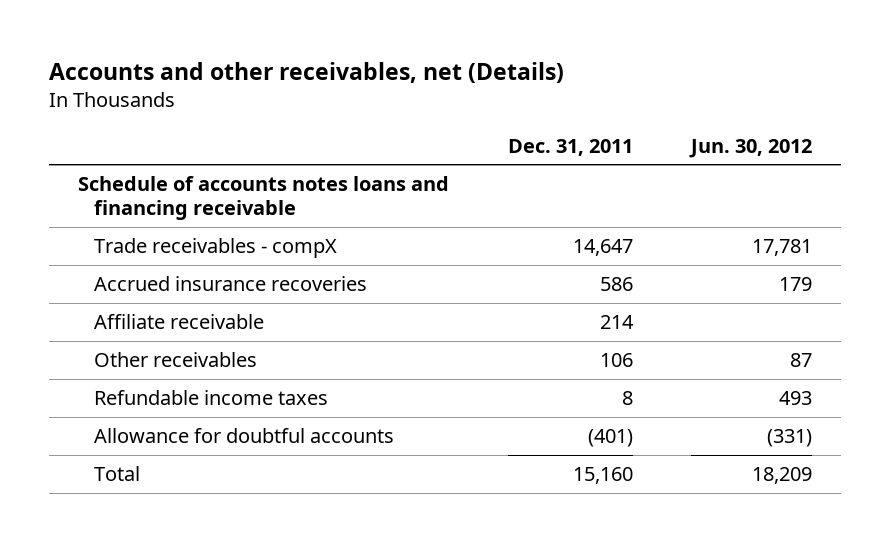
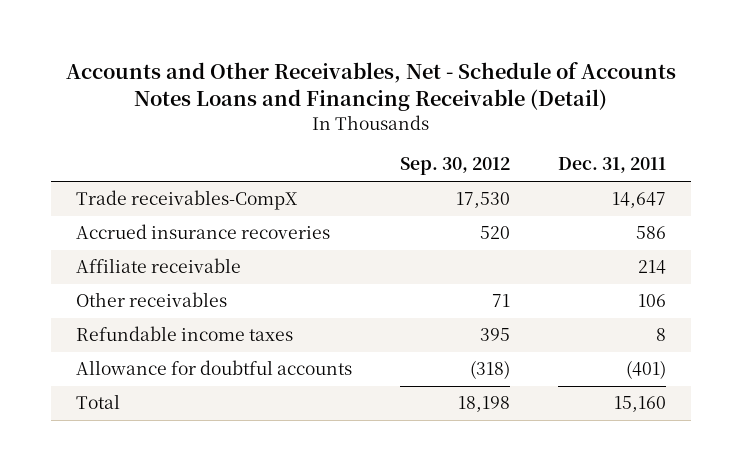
- Accounts and other receivables, net (Details)
+ Accounts and Other Receivables, Net - Schedule of Accounts Notes Loans and Financing Receivable (Detail)
- | Dec. 31, 2011 | Jun. 30, 2012
+ | Sep. 30, 2012 | Dec. 31, 2011
- Schedule of accounts notes loans and financing receivable
- Trade receivables - compX | 14,647 | 17,781
+ Trade receivables-CompX | 17,530 | 14,647

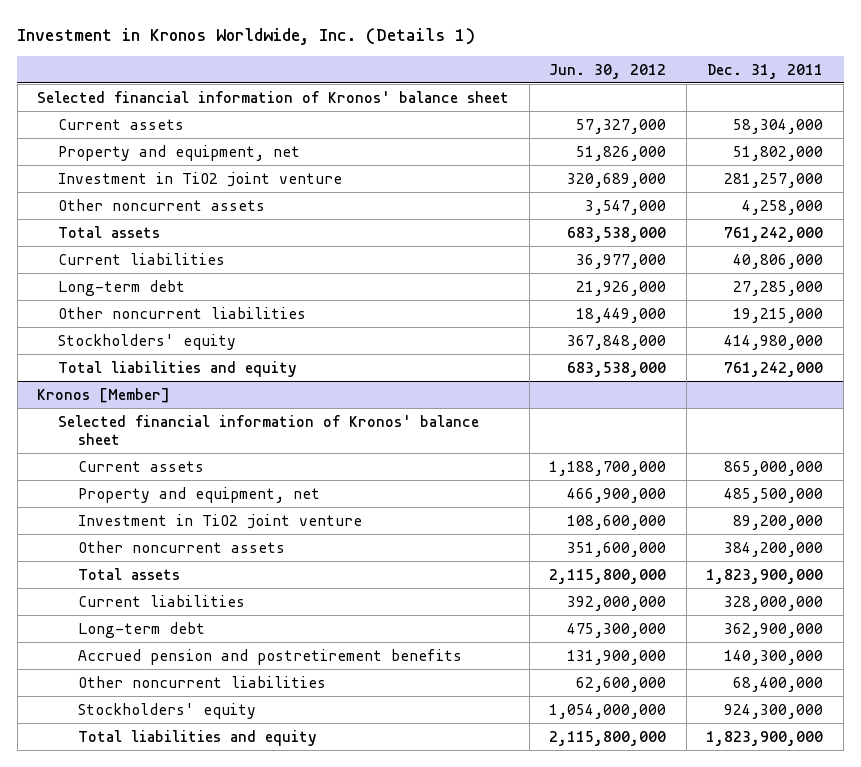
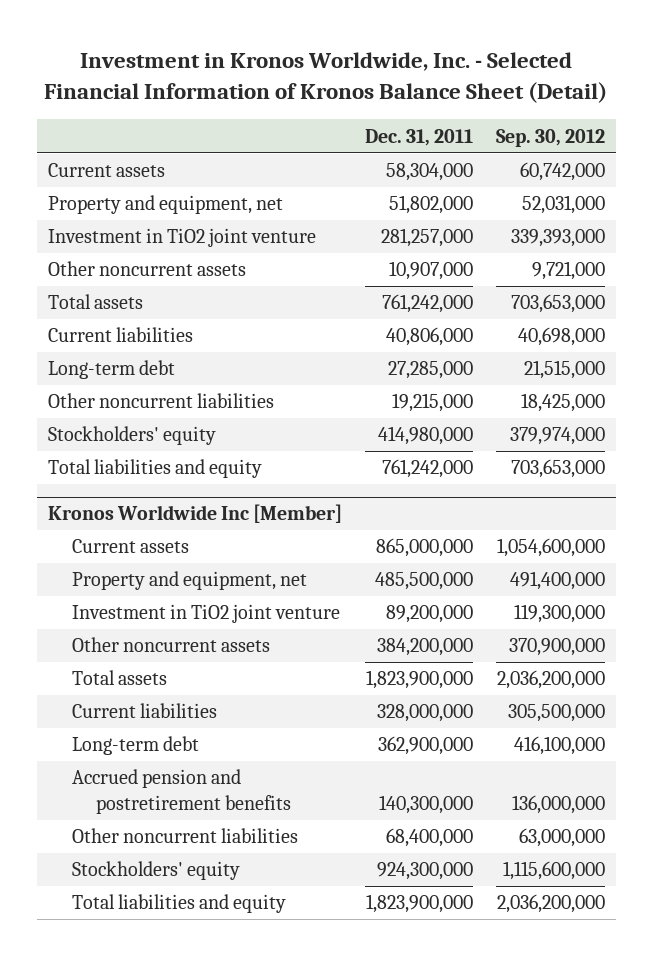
- Investment in Kronos Worldwide, Inc. (Details 1)
+ Investment in Kronos Worldwide, Inc. - Selected Financial Information of Kronos Balance Sheet (Detail)
- | Jun. 30, 2012 | Dec. 31, 2011
+ | Dec. 31, 2011 | Sep. 30, 2012
- Selected financial information of Kronos' balance sheet
- Other noncurrent assets | 3,547,000 | 4,258,000
+ Other noncurrent assets | 10,907,000 | 9,721,000
- Kronos [Member]
- Selected financial information of Kronos' balance sheet
+ Kronos Worldwide Inc [Member]

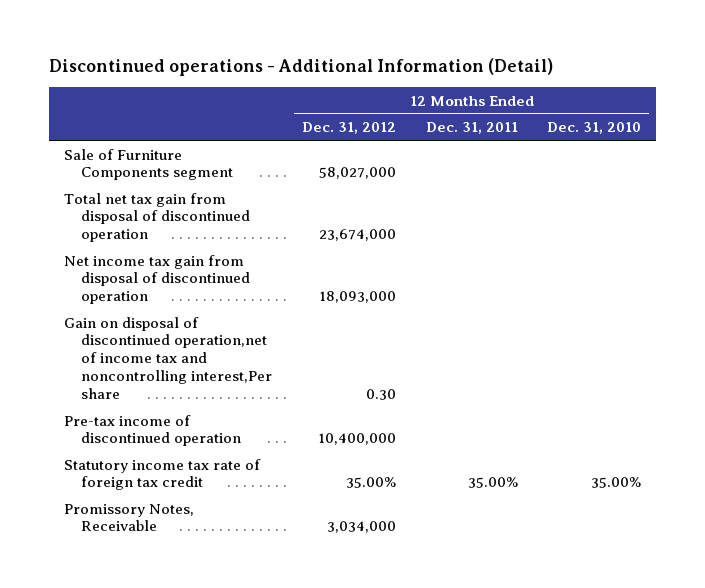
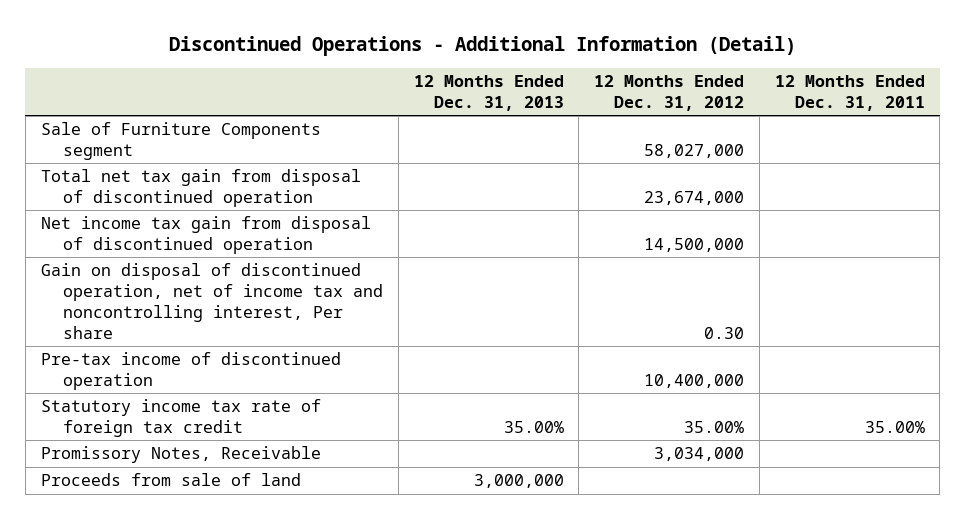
- Discontinued operations - Additional Information (Detail)
+ Discontinued Operations - Additional Information (Detail)
- | 12 Months Ended Dec. 31, 2012 | 12 Months Ended Dec. 31, 2011 | 12 Months Ended Dec. 31, 2010
+ | 12 Months Ended Dec. 31, 2013 | 12 Months Ended Dec. 31, 2012 | 12 Months Ended Dec. 31, 2011
- Net income tax gain from disposal of discontinued operation | 18,093,000 | |
- Gain on disposal of discontinued operation,net of income tax and noncontrolling interest,Per share | 0.30 | |
+ Net income tax gain from disposal of discontinued operation | | 14,500,000 |
+ Gain on disposal of discontinued operation, net of income tax and noncontrolling interest, Per share | | 0.30 |
+ Proceeds from sale of land | 3,000,000 | |

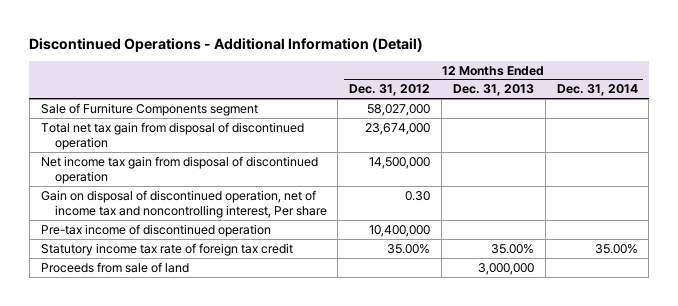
- | 12 Months Ended Dec. 31, 2013 | 12 Months Ended Dec. 31, 2012 | 12 Months Ended Dec. 31, 2011
+ | 12 Months Ended Dec. 31, 2012 | 12 Months Ended Dec. 31, 2013 | 12 Months Ended Dec. 31, 2014
- Promissory Notes, Receivable | | 3,034,000 |

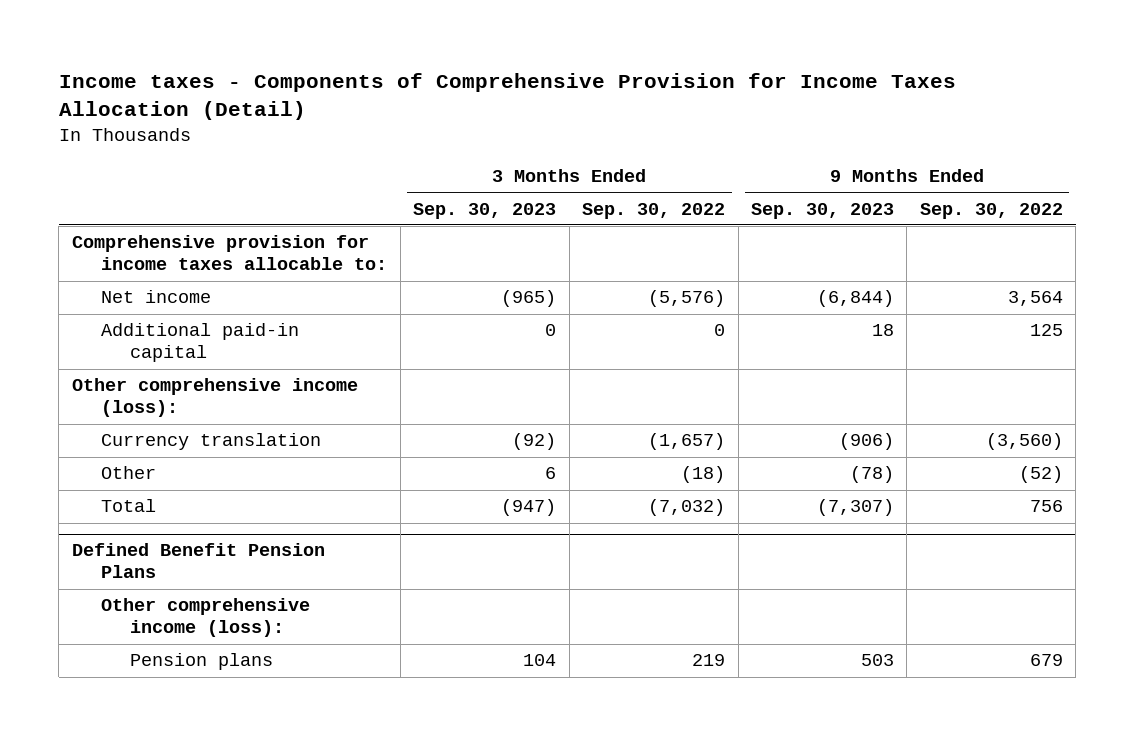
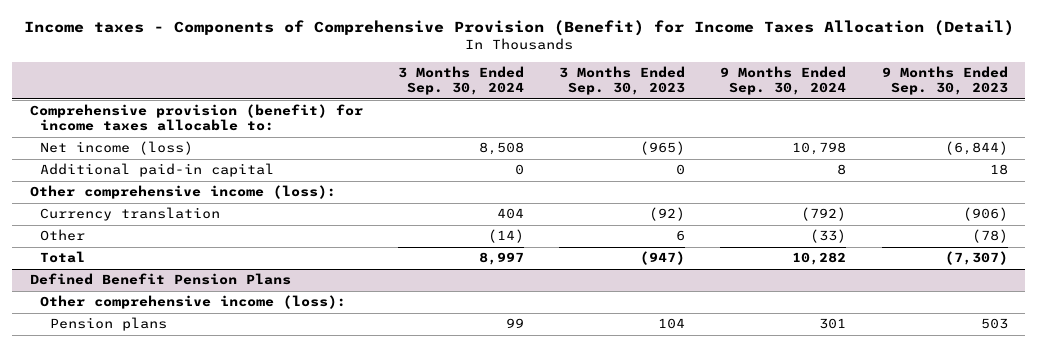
- Income taxes - Components of Comprehensive Provision for Income Taxes Allocation (Detail)
+ Income taxes - Components of Comprehensive Provision (Benefit) for Income Taxes Allocation (Detail)
- | 3 Months Ended Sep. 30, 2023 | 3 Months Ended Sep. 30, 2022 | 9 Months Ended Sep. 30, 2023 | 9 Months Ended Sep. 30, 2022
+ | 3 Months Ended Sep. 30, 2024 | 3 Months Ended Sep. 30, 2023 | 9 Months Ended Sep. 30, 2024 | 9 Months Ended Sep. 30, 2023
- Comprehensive provision for income taxes allocable to:
- Net income | (965) | (5,576) | (6,844) | 3,564
+ Comprehensive provision (benefit) for income taxes allocable to:
+ Net income (loss) | 8,508 | (965) | 10,798 | (6,844)

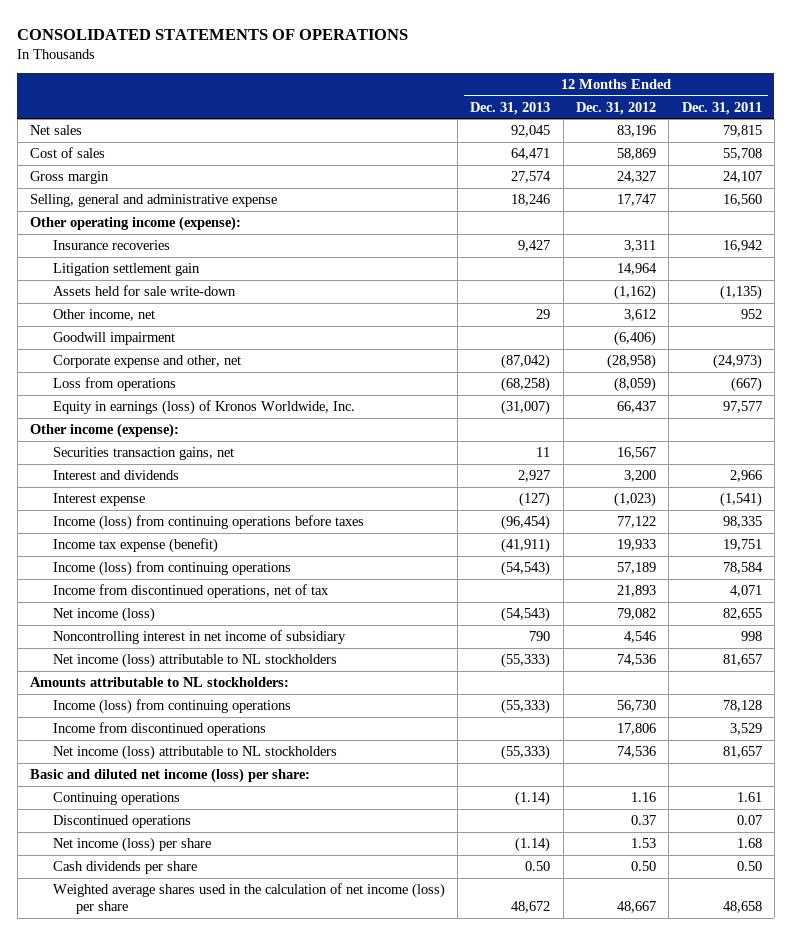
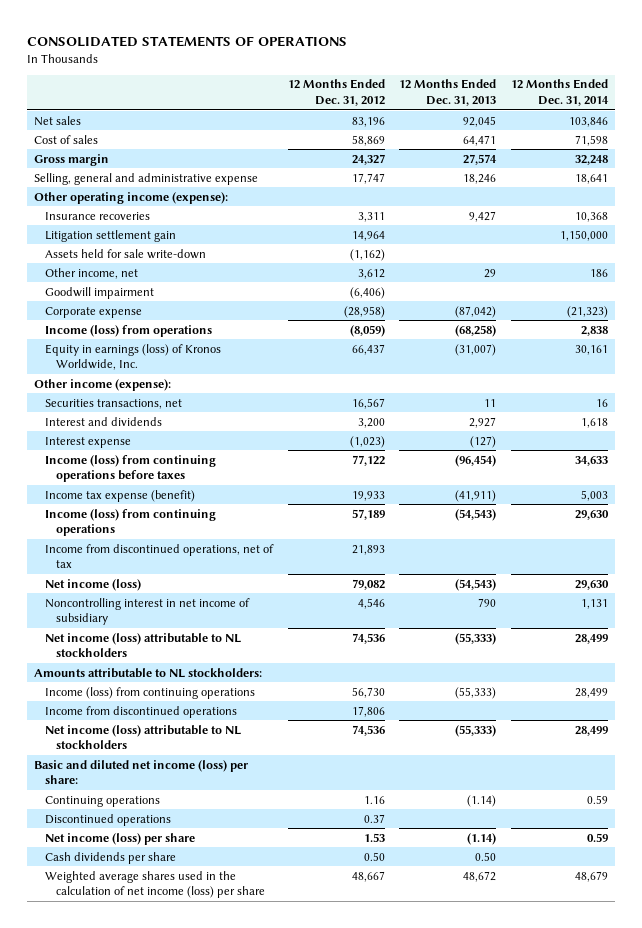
- | 12 Months Ended Dec. 31, 2013 | 12 Months Ended Dec. 31, 2012 | 12 Months Ended Dec. 31, 2011
+ | 12 Months Ended Dec. 31, 2012 | 12 Months Ended Dec. 31, 2013 | 12 Months Ended Dec. 31, 2014
- Corporate expense and other, net | (87,042) | (28,958) | (24,973)
- Loss from operations | (68,258) | (8,059) | (667)
+ Corporate expense | (28,958) | (87,042) | (21,323)
+ Income (loss) from operations | (8,059) | (68,258) | 2,838
- Securities transaction gains, net | 11 | 16,567 |
+ Securities transactions, net | 16,567 | 11 | 16

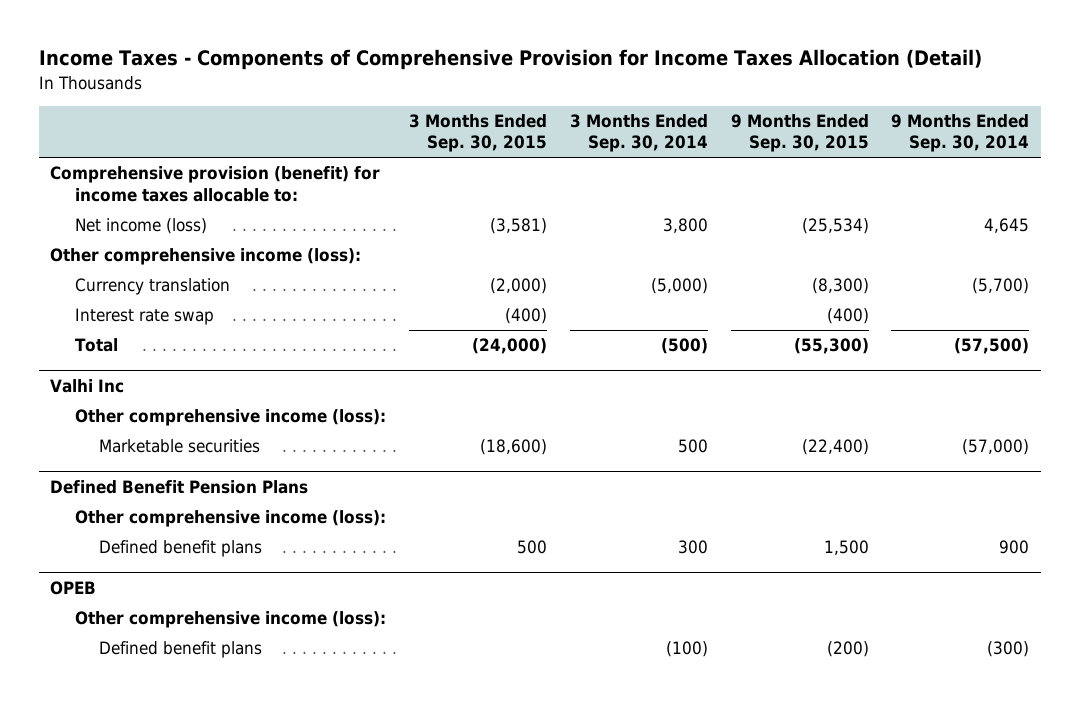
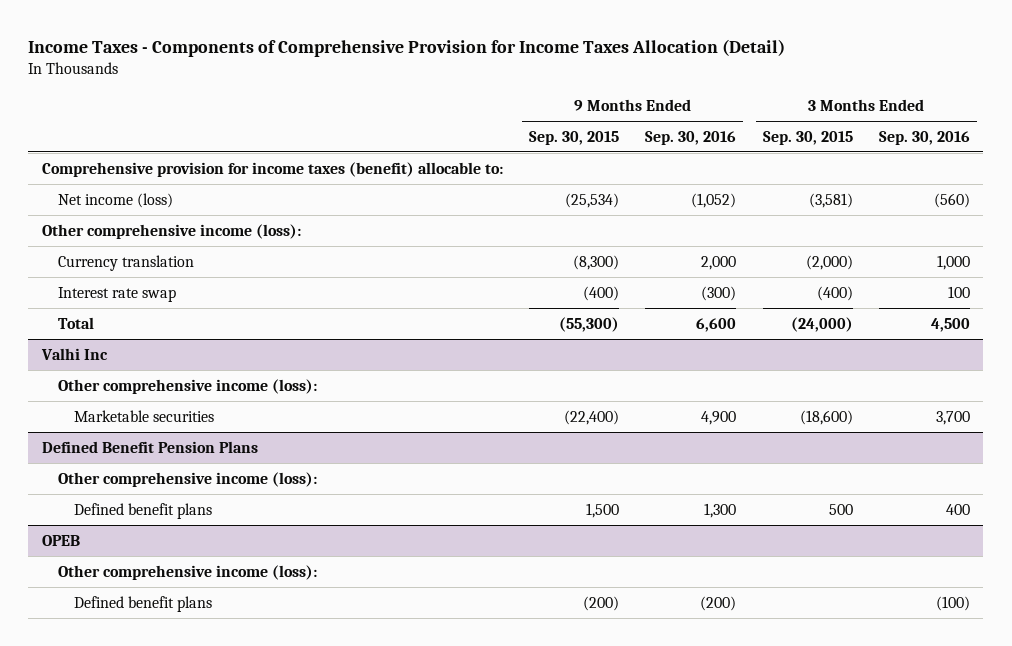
- | 3 Months Ended Sep. 30, 2015 | 3 Months Ended Sep. 30, 2014 | 9 Months Ended Sep. 30, 2015 | 9 Months Ended Sep. 30, 2014
+ | 9 Months Ended Sep. 30, 2015 | 9 Months Ended Sep. 30, 2016 | 3 Months Ended Sep. 30, 2015 | 3 Months Ended Sep. 30, 2016
- Comprehensive provision (benefit) for income taxes allocable to:
+ Comprehensive provision for income taxes (benefit) allocable to:

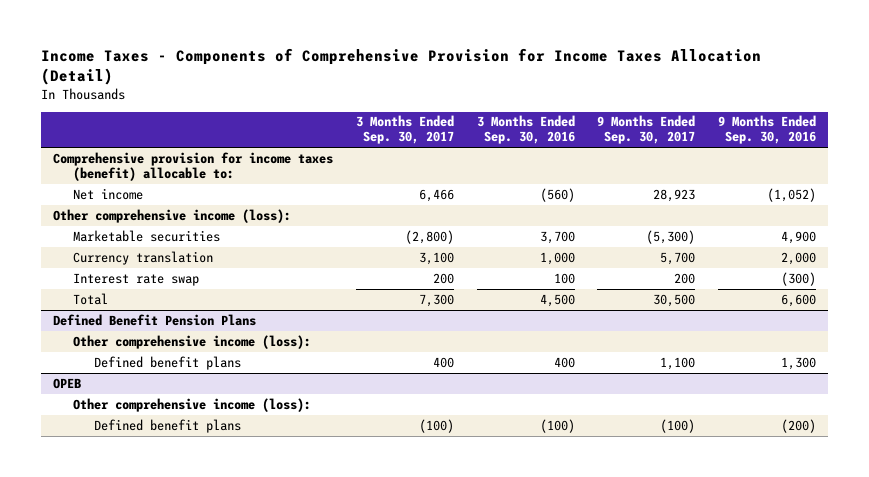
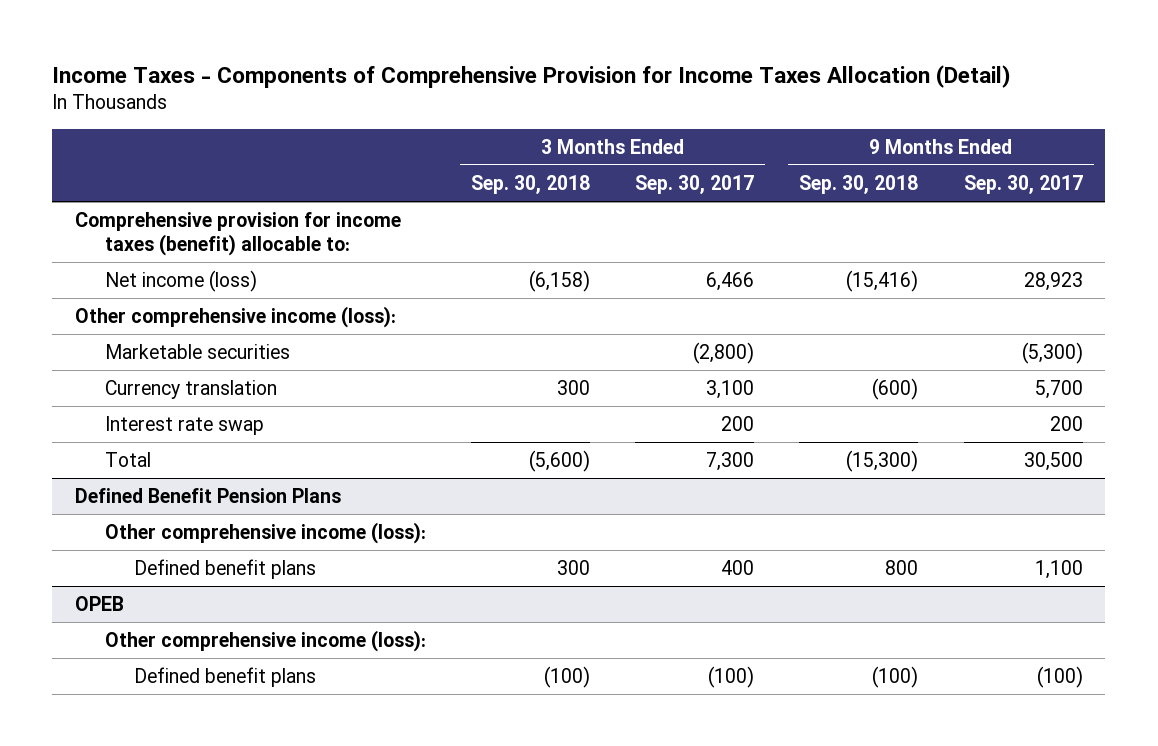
- | 3 Months Ended Sep. 30, 2017 | 3 Months Ended Sep. 30, 2016 | 9 Months Ended Sep. 30, 2017 | 9 Months Ended Sep. 30, 2016
+ | 3 Months Ended Sep. 30, 2018 | 3 Months Ended Sep. 30, 2017 | 9 Months Ended Sep. 30, 2018 | 9 Months Ended Sep. 30, 2017
- Net income | 6,466 | (560) | 28,923 | (1,052)
+ Net income (loss) | (6,158) | 6,466 | (15,416) | 28,923

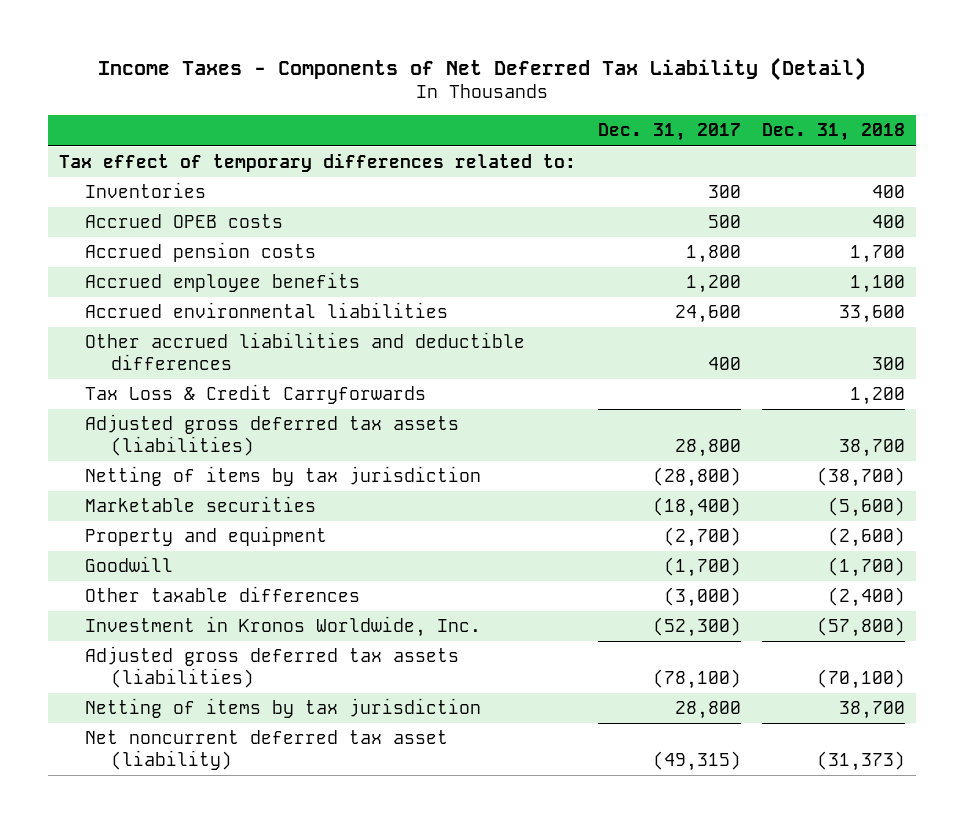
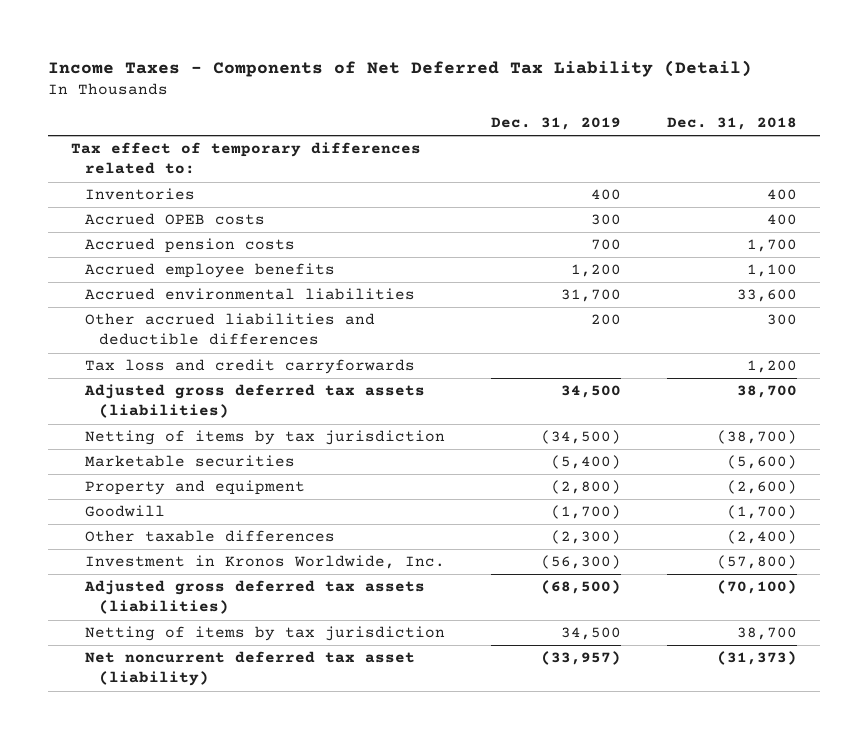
- | Dec. 31, 2017 | Dec. 31, 2018
+ | Dec. 31, 2019 | Dec. 31, 2018
- Tax Loss & Credit Carryforwards | | 1,200
+ Tax loss and credit carryforwards | | 1,200

